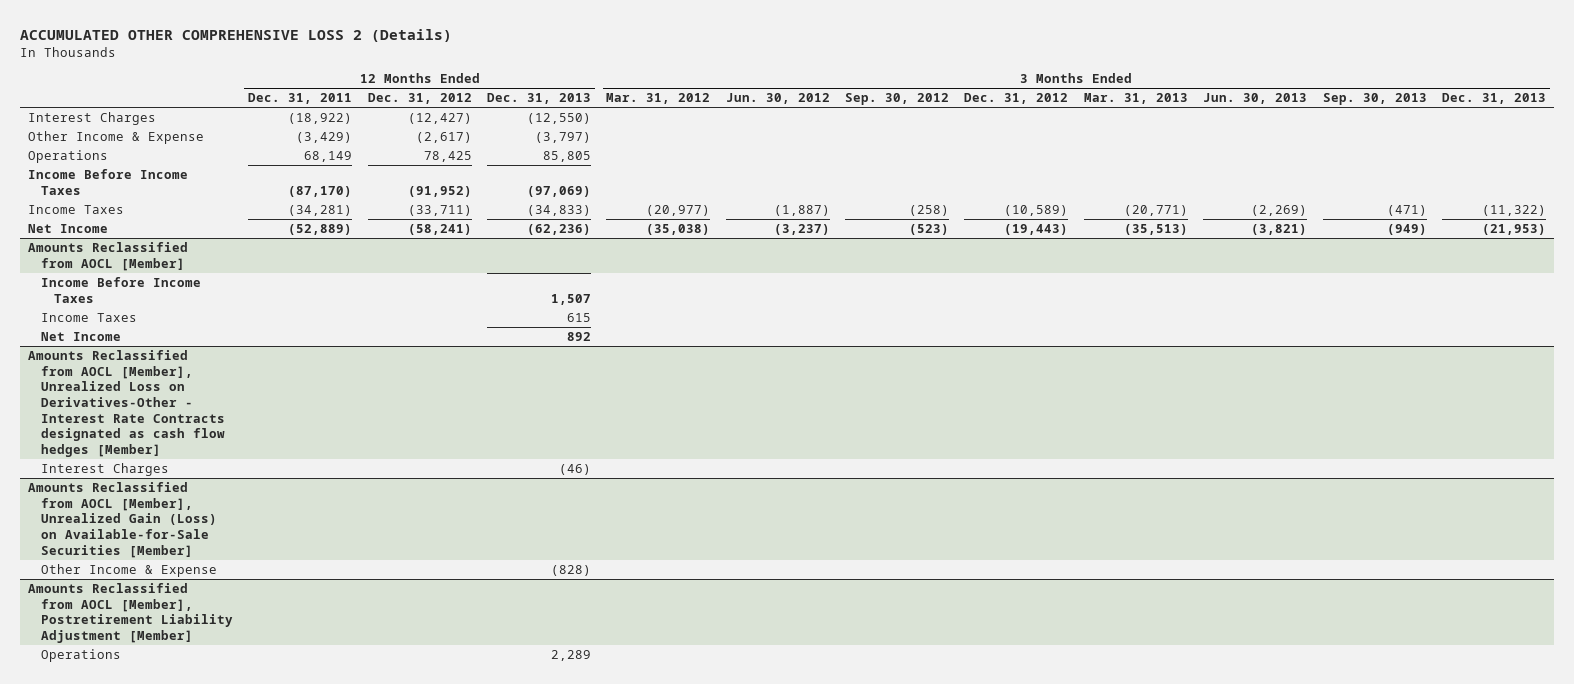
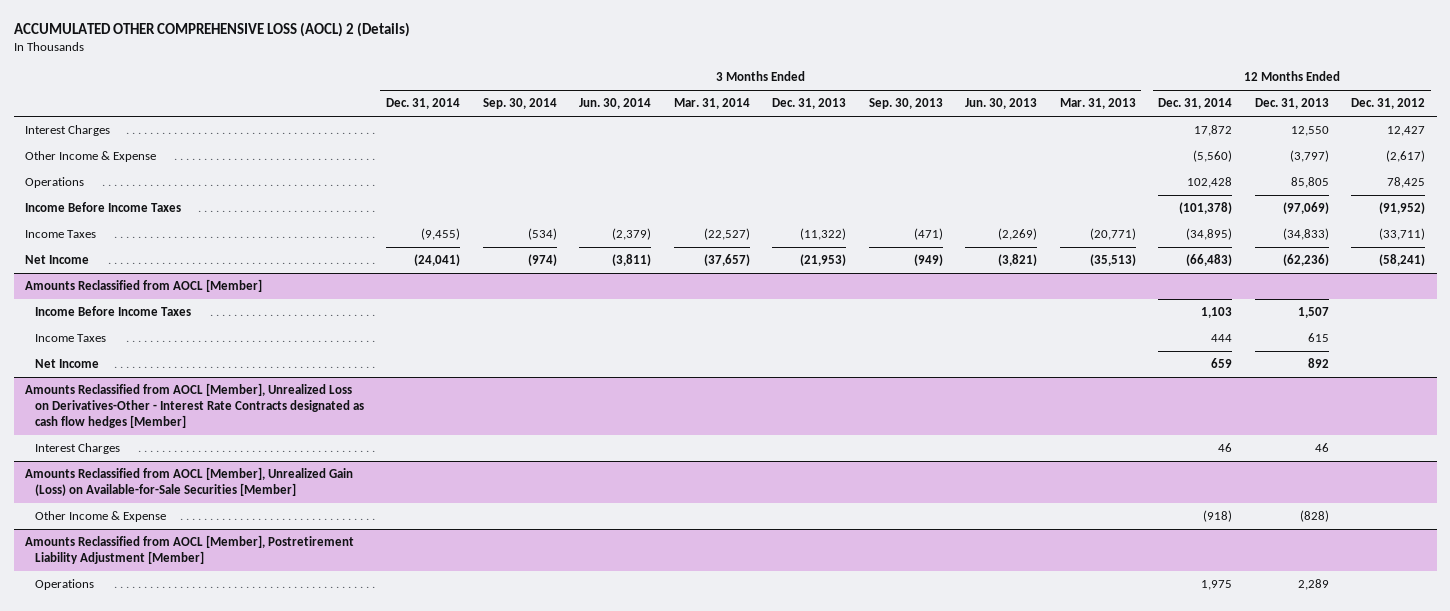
- ACCUMULATED OTHER COMPREHENSIVE LOSS 2 (Details)
+ ACCUMULATED OTHER COMPREHENSIVE LOSS (AOCL) 2 (Details)
- | 12 Months Ended Dec. 31, 2011 | 12 Months Ended Dec. 31, 2012 | 12 Months Ended Dec. 31, 2013 | 3 Months Ended Mar. 31, 2012 | 3 Months Ended Jun. 30, 2012 | 3 Months Ended Sep. 30, 2012 | 3 Months Ended Dec. 31, 2012 | 3 Months Ended Mar. 31, 2013 | 3 Months Ended Jun. 30, 2013 | 3 Months Ended Sep. 30, 2013 | 3 Months Ended Dec. 31, 2013
+ | 3 Months Ended Dec. 31, 2014 | 3 Months Ended Sep. 30, 2014 | 3 Months Ended Jun. 30, 2014 | 3 Months Ended Mar. 31, 2014 | 3 Months Ended Dec. 31, 2013 | 3 Months Ended Sep. 30, 2013 | 3 Months Ended Jun. 30, 2013 | 3 Months Ended Mar. 31, 2013 | 12 Months Ended Dec. 31, 2014 | 12 Months Ended Dec. 31, 2013 | 12 Months Ended Dec. 31, 2012
- Interest Charges | (18,922) | (12,427) | (12,550) | | | | | | | |
+ Interest Charges | | | | | | | | | 17,872 | 12,550 | 12,427
@ Amounts Reclassified from AOCL [Member], Unrealized Loss on Derivatives-Other - Interest Rate Contracts designated as cash flow hedges [Member]
- Interest Charges | | | (46) | | | | | | | |
+ Interest Charges | | | | | | | | | 46 | 46 |

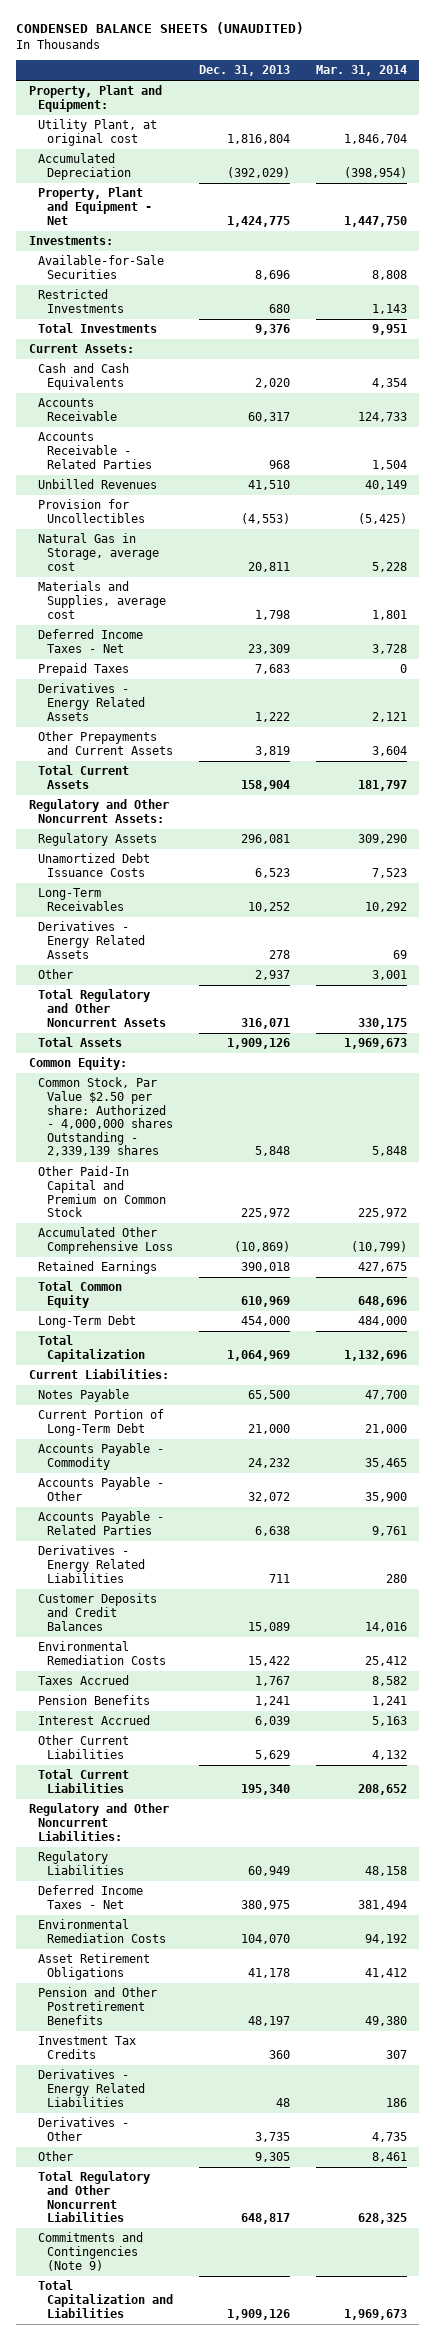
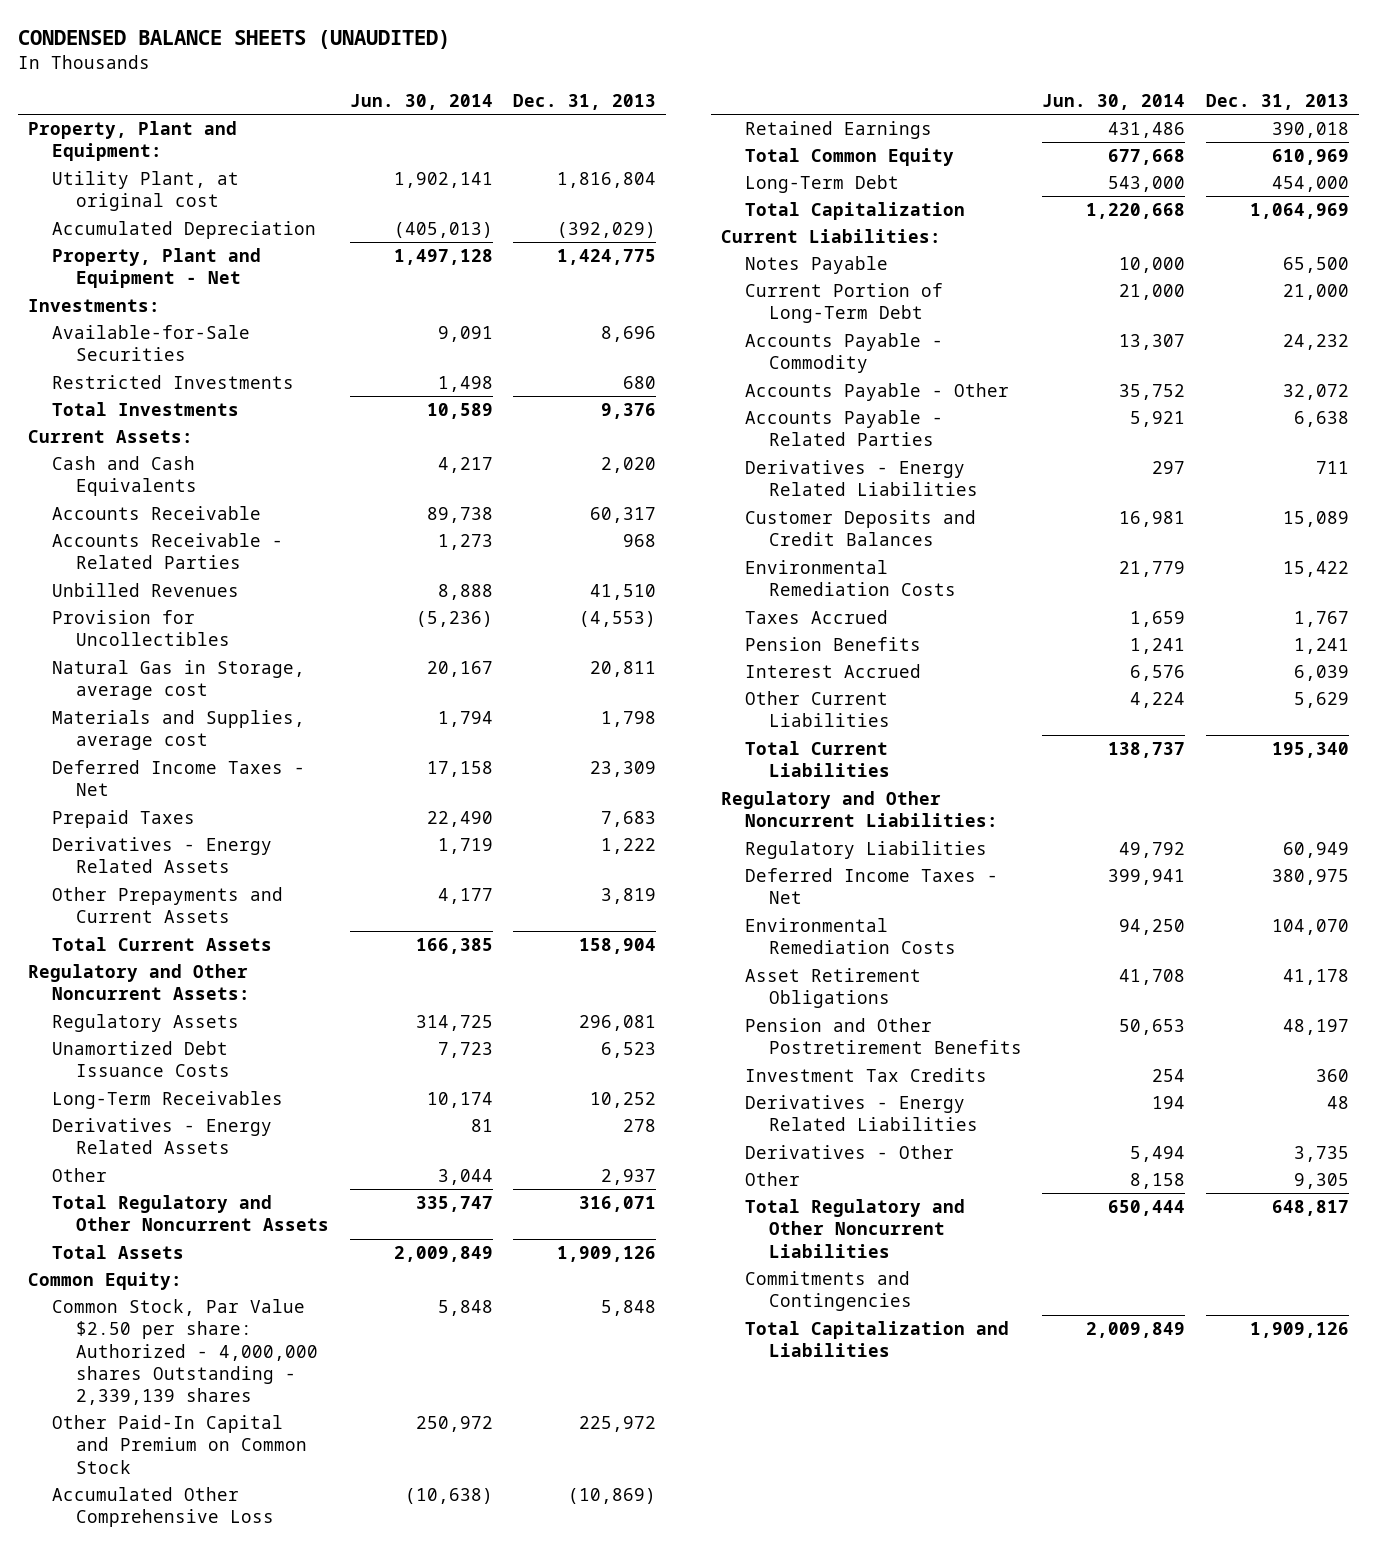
- | Dec. 31, 2013 | Mar. 31, 2014
+ | Jun. 30, 2014 | Dec. 31, 2013
- Commitments and Contingencies (Note 9)
+ Commitments and Contingencies

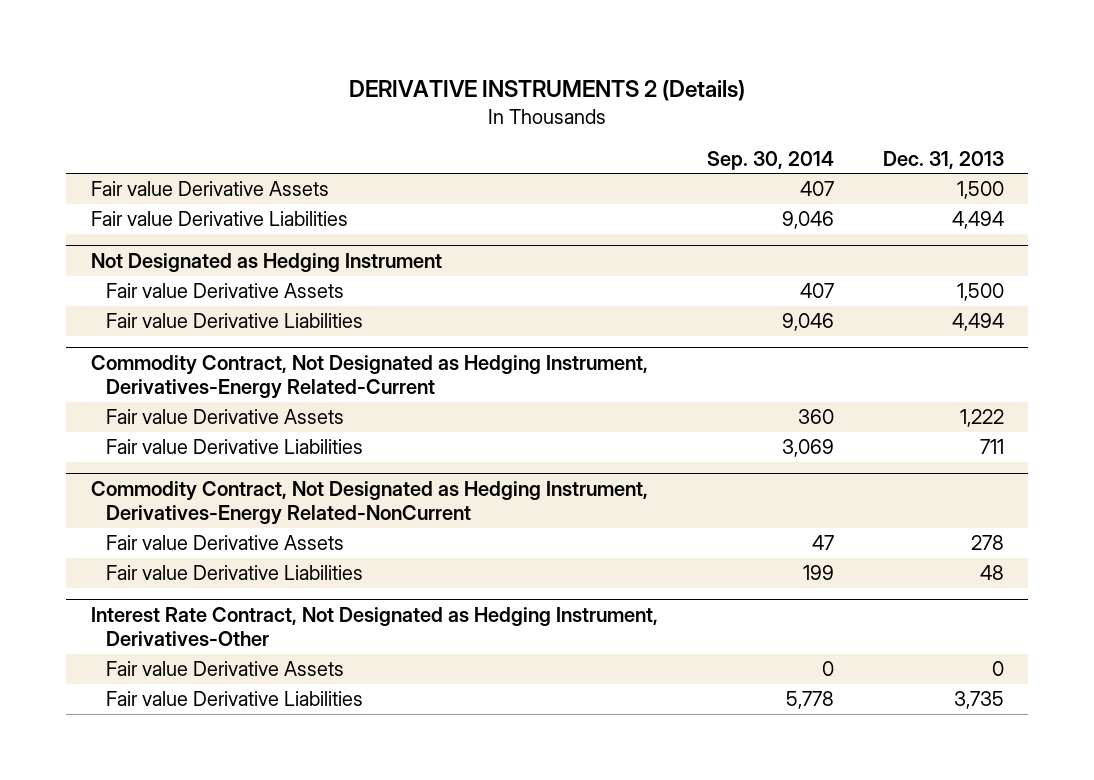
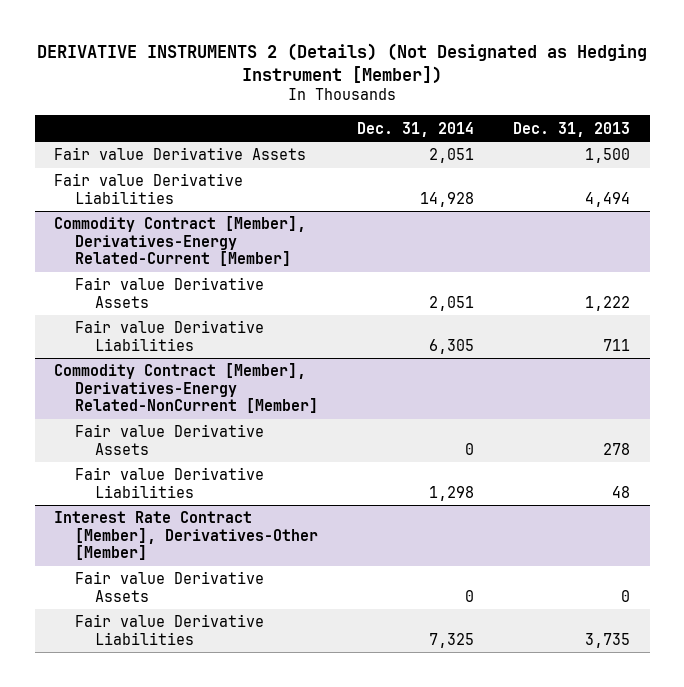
- DERIVATIVE INSTRUMENTS 2 (Details)
+ DERIVATIVE INSTRUMENTS 2 (Details) (Not Designated as Hedging Instrument [Member])
- | Sep. 30, 2014 | Dec. 31, 2013
+ | Dec. 31, 2014 | Dec. 31, 2013
- Not Designated as Hedging Instrument
- Fair value Derivative Assets | 407 | 1,500
- Fair value Derivative Liabilities | 9,046 | 4,494
- Commodity Contract, Not Designated as Hedging Instrument, Derivatives-Energy Related-Current
+ Commodity Contract [Member], Derivatives-Energy Related-Current [Member]
- Commodity Contract, Not Designated as Hedging Instrument, Derivatives-Energy Related-NonCurrent
+ Commodity Contract [Member], Derivatives-Energy Related-NonCurrent [Member]
- Interest Rate Contract, Not Designated as Hedging Instrument, Derivatives-Other
+ Interest Rate Contract [Member], Derivatives-Other [Member]

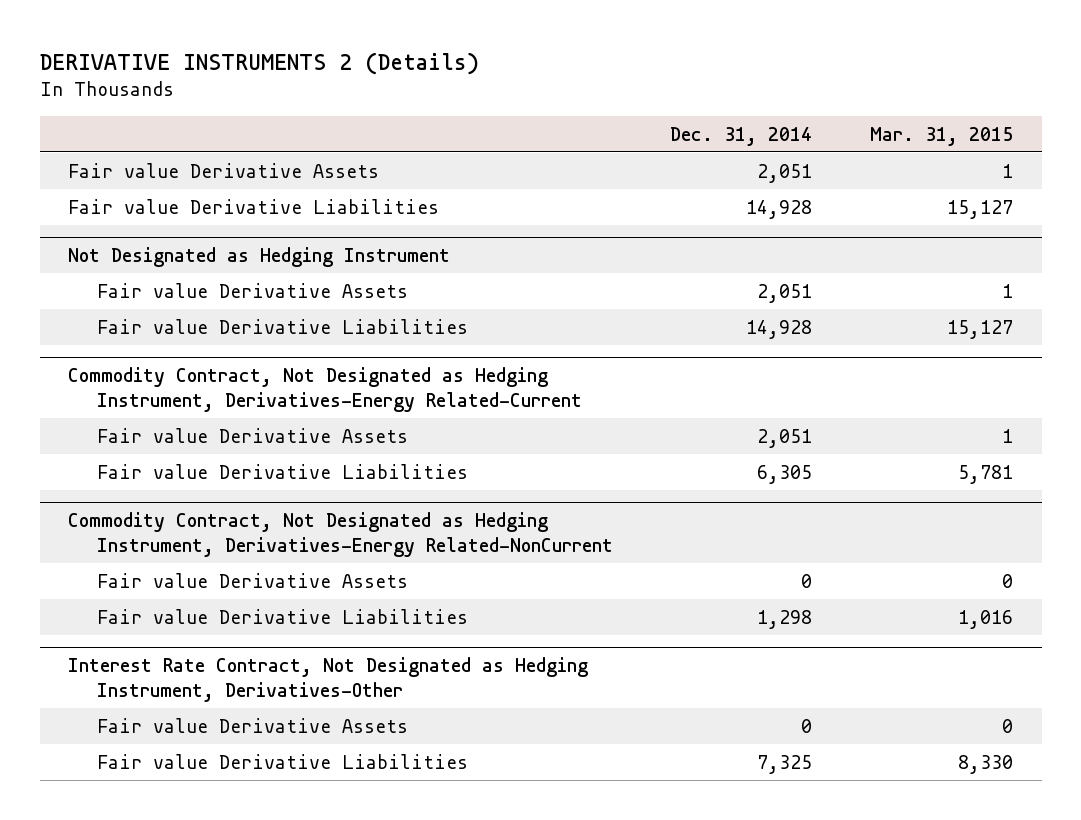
- DERIVATIVE INSTRUMENTS 2 (Details) (Not Designated as Hedging Instrument [Member])
+ DERIVATIVE INSTRUMENTS 2 (Details)
- | Dec. 31, 2014 | Dec. 31, 2013
+ | Dec. 31, 2014 | Mar. 31, 2015
- Commodity Contract [Member], Derivatives-Energy Related-Current [Member]
+ Not Designated as Hedging Instrument
+ Fair value Derivative Liabilities | 14,928 | 15,127
+ Commodity Contract, Not Designated as Hedging Instrument, Derivatives-Energy Related-Current
+ Fair value Derivative Assets | 2,051 | 1
- Commodity Contract [Member], Derivatives-Energy Related-NonCurrent [Member]
+ Commodity Contract, Not Designated as Hedging Instrument, Derivatives-Energy Related-NonCurrent
- Interest Rate Contract [Member], Derivatives-Other [Member]
+ Interest Rate Contract, Not Designated as Hedging Instrument, Derivatives-Other

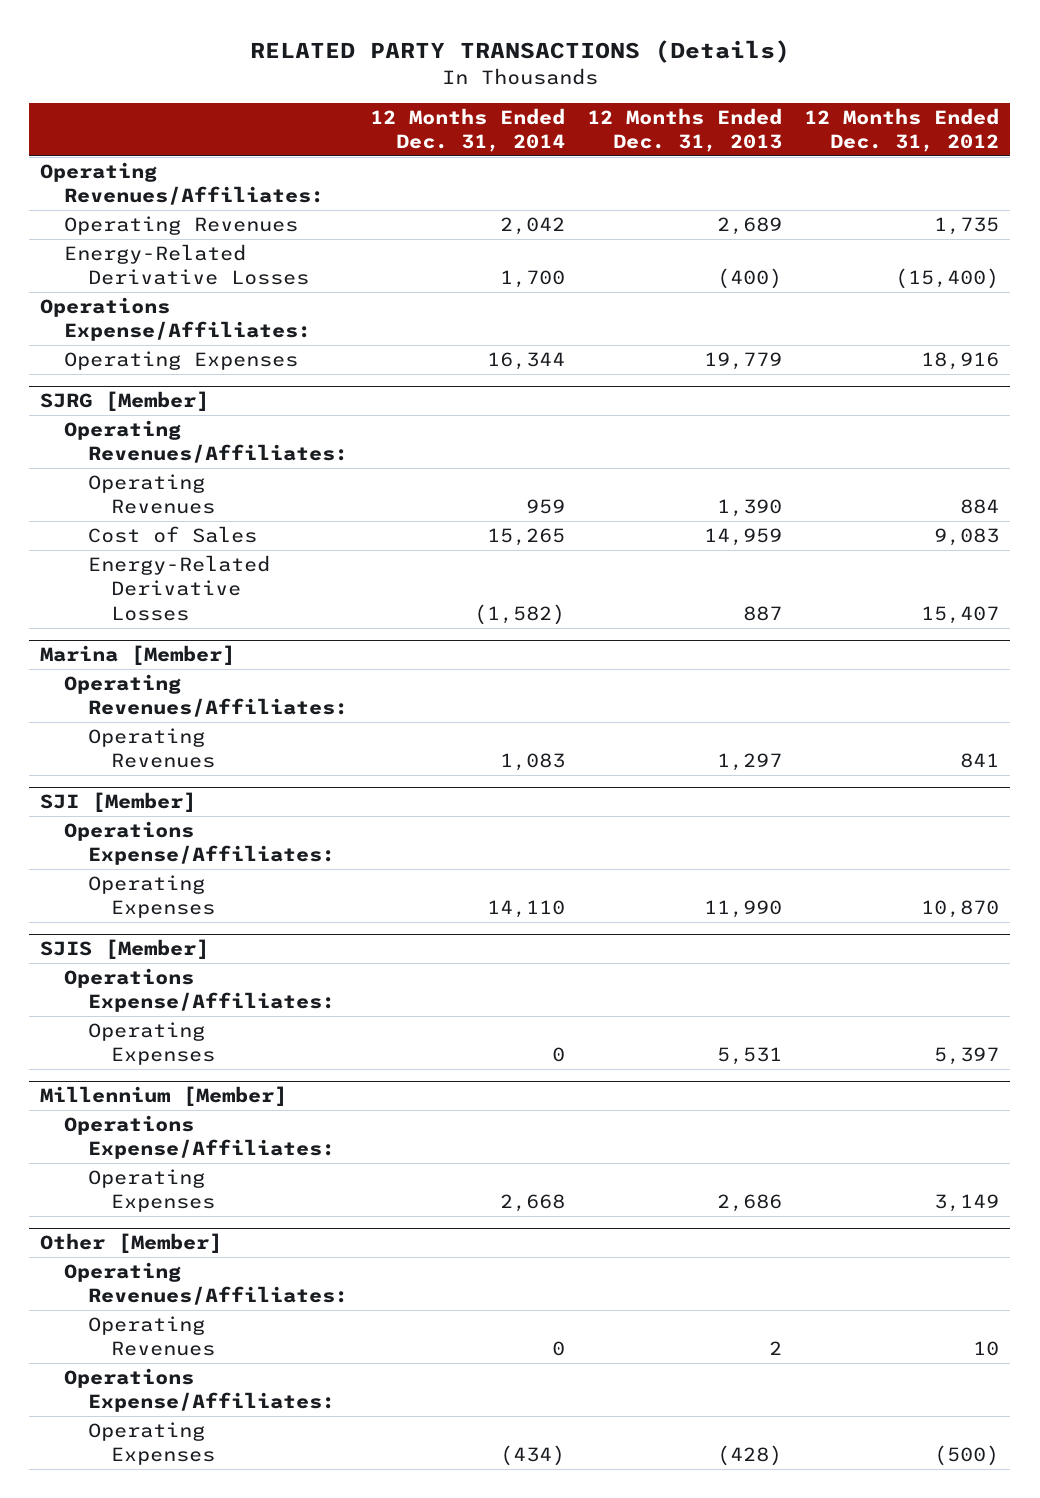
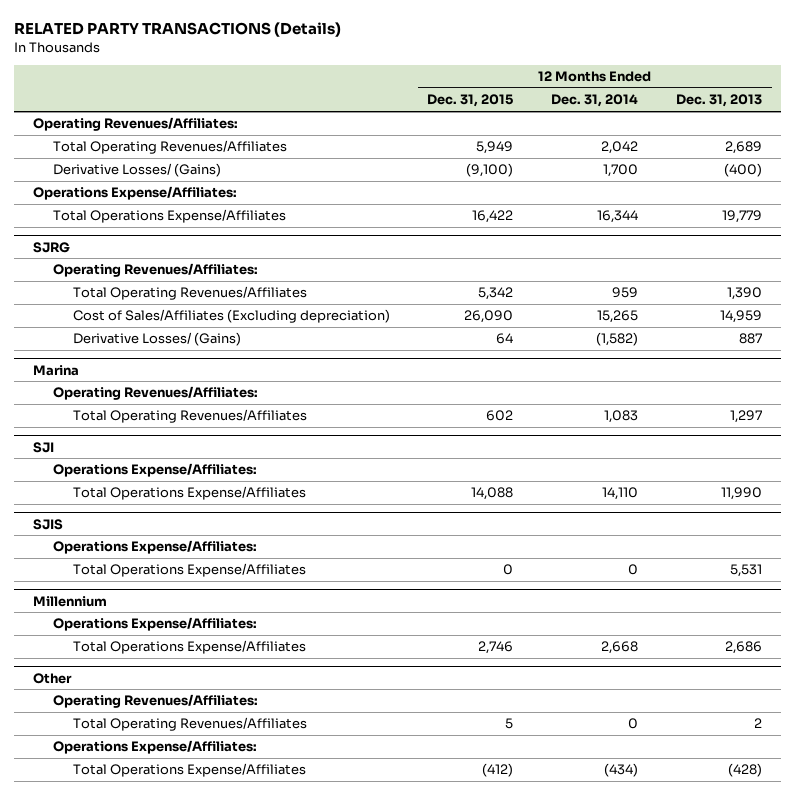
- | 12 Months Ended Dec. 31, 2014 | 12 Months Ended Dec. 31, 2013 | 12 Months Ended Dec. 31, 2012
+ | 12 Months Ended Dec. 31, 2015 | 12 Months Ended Dec. 31, 2014 | 12 Months Ended Dec. 31, 2013
- Operating Revenues | 2,042 | 2,689 | 1,735
- Energy-Related Derivative Losses | 1,700 | (400) | (15,400)
+ Total Operating Revenues/Affiliates | 5,949 | 2,042 | 2,689
+ Derivative Losses/ (Gains) | (9,100) | 1,700 | (400)
- Operating Expenses | 16,344 | 19,779 | 18,916
- SJRG [Member]
+ Total Operations Expense/Affiliates | 16,422 | 16,344 | 19,779
+ SJRG
- Operating Revenues | 959 | 1,390 | 884
- Cost of Sales | 15,265 | 14,959 | 9,083
- Energy-Related Derivative Losses | (1,582) | 887 | 15,407
- Marina [Member]
+ Total Operating Revenues/Affiliates | 5,342 | 959 | 1,390
+ Cost of Sales/Affiliates (Excluding depreciation) | 26,090 | 15,265 | 14,959
+ Derivative Losses/ (Gains) | 64 | (1,582) | 887
+ Marina
- Operating Revenues | 1,083 | 1,297 | 841
- SJI [Member]
+ Total Operating Revenues/Affiliates | 602 | 1,083 | 1,297
+ SJI
- Operating Expenses | 14,110 | 11,990 | 10,870
- SJIS [Member]
+ Total Operations Expense/Affiliates | 14,088 | 14,110 | 11,990
+ SJIS
- Operating Expenses | 0 | 5,531 | 5,397
- Millennium [Member]
+ Total Operations Expense/Affiliates | 0 | 0 | 5,531
+ Millennium
- Operating Expenses | 2,668 | 2,686 | 3,149
- Other [Member]
+ Total Operations Expense/Affiliates | 2,746 | 2,668 | 2,686
+ Other
- Operating Revenues | 0 | 2 | 10
+ Total Operating Revenues/Affiliates | 5 | 0 | 2
- Operating Expenses | (434) | (428) | (500)
+ Total Operations Expense/Affiliates | (412) | (434) | (428)

